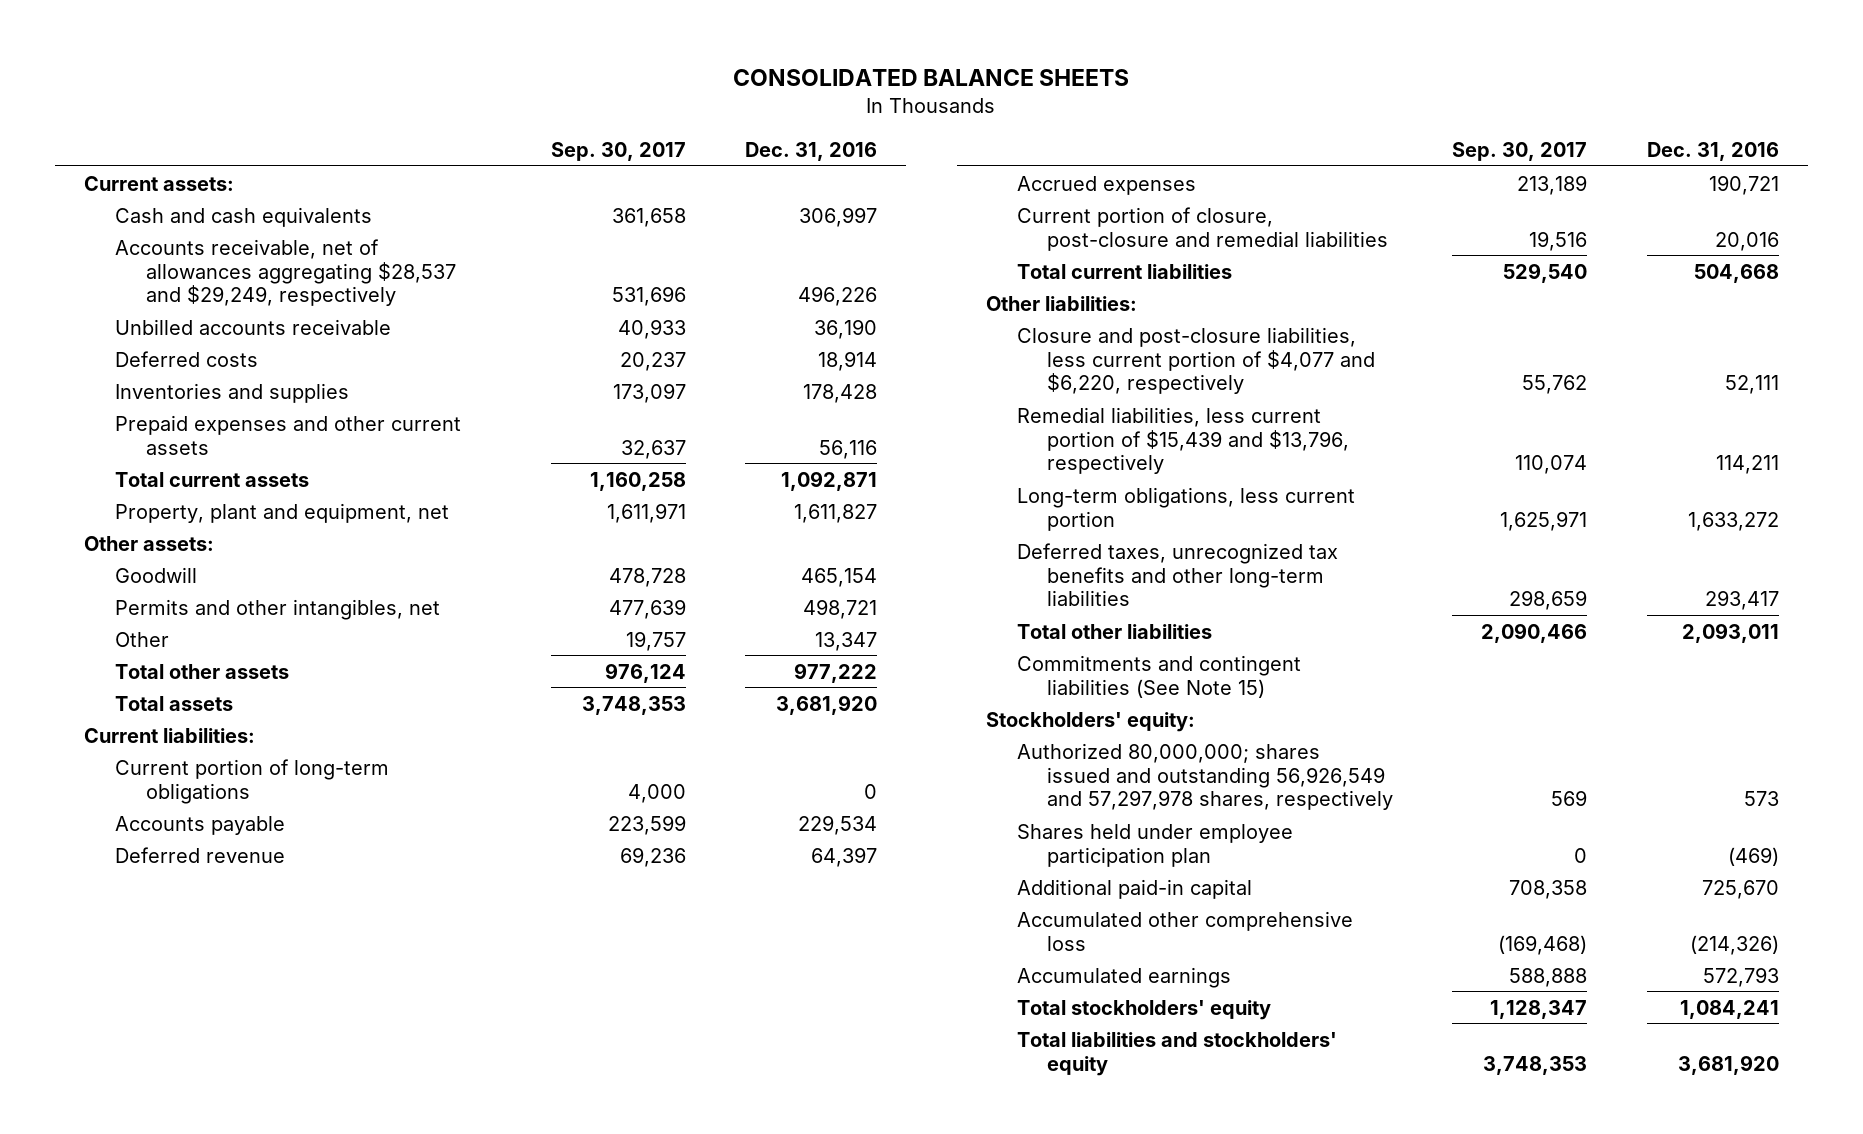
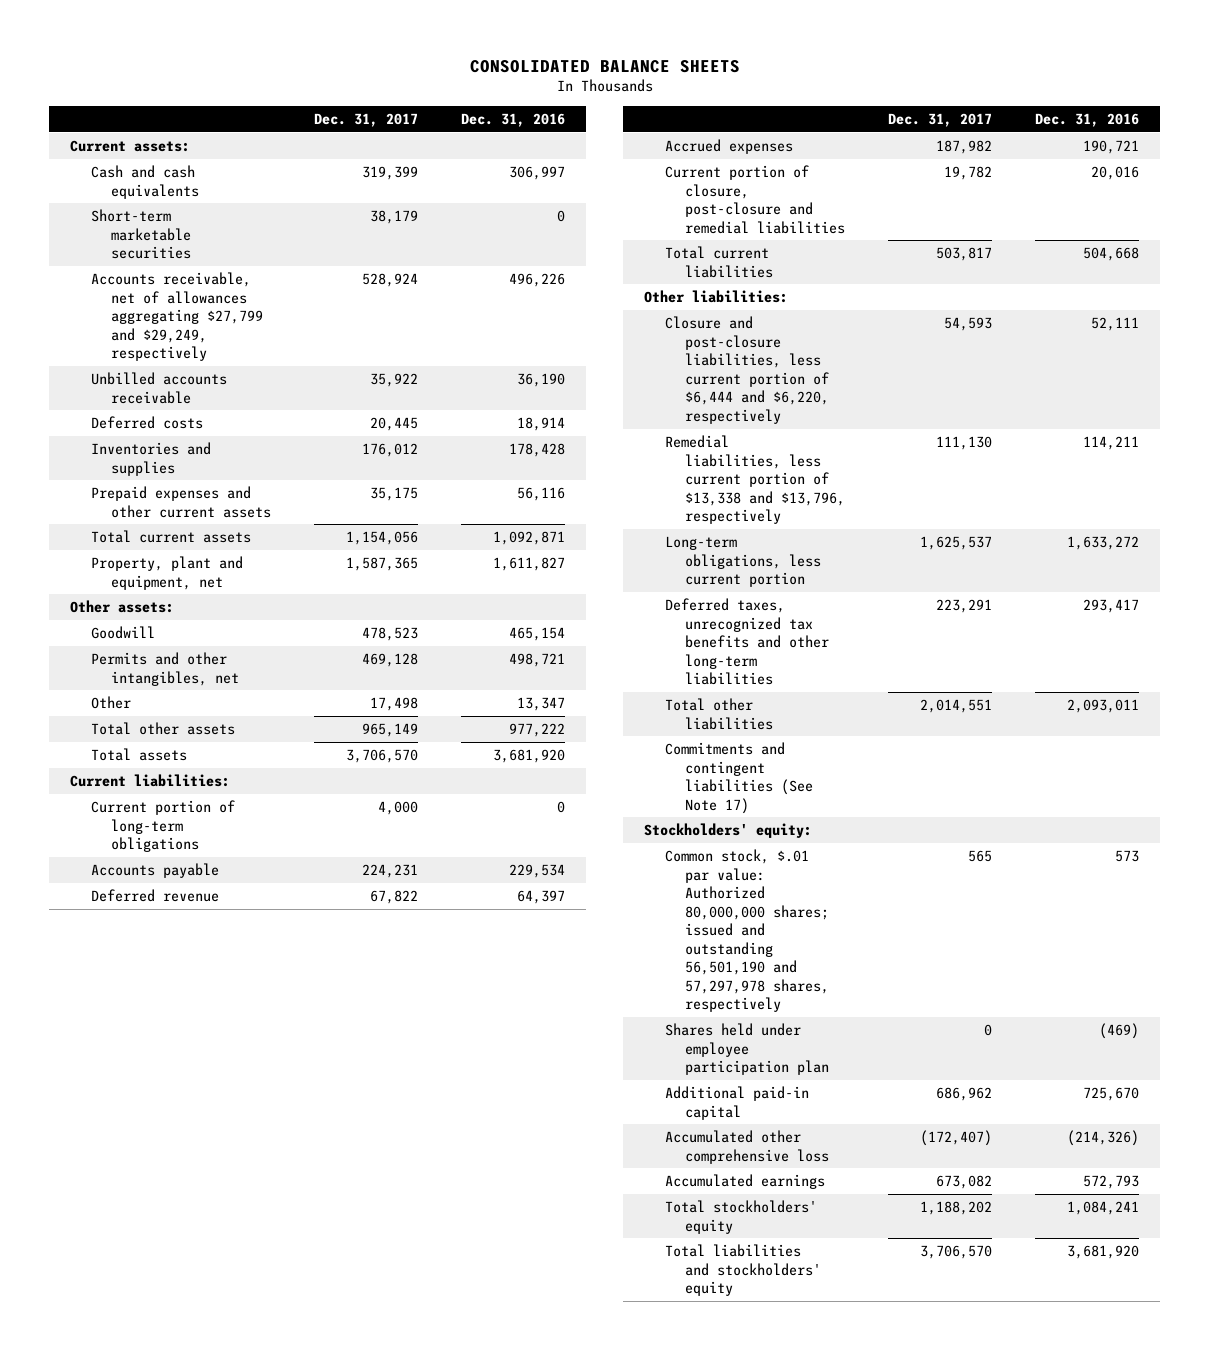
- | Sep. 30, 2017 | Dec. 31, 2016
+ | Dec. 31, 2017 | Dec. 31, 2016
- Accounts receivable, net of allowances aggregating $28,537 and $29,249, respectively | 531,696 | 496,226
+ Short-term marketable securities | 38,179 | 0
+ Accounts receivable, net of allowances aggregating $27,799 and $29,249, respectively | 528,924 | 496,226
- Closure and post-closure liabilities, less current portion of $4,077 and $6,220, respectively | 55,762 | 52,111
- Remedial liabilities, less current portion of $15,439 and $13,796, respectively | 110,074 | 114,211
+ Closure and post-closure liabilities, less current portion of $6,444 and $6,220, respectively | 54,593 | 52,111
+ Remedial liabilities, less current portion of $13,338 and $13,796, respectively | 111,130 | 114,211
- Commitments and contingent liabilities (See Note 15)
+ Commitments and contingent liabilities (See Note 17)
- Authorized 80,000,000; shares issued and outstanding 56,926,549 and 57,297,978 shares, respectively | 569 | 573
+ Common stock, $.01 par value: Authorized 80,000,000 shares; issued and outstanding 56,501,190 and 57,297,978 shares, respectively | 565 | 573

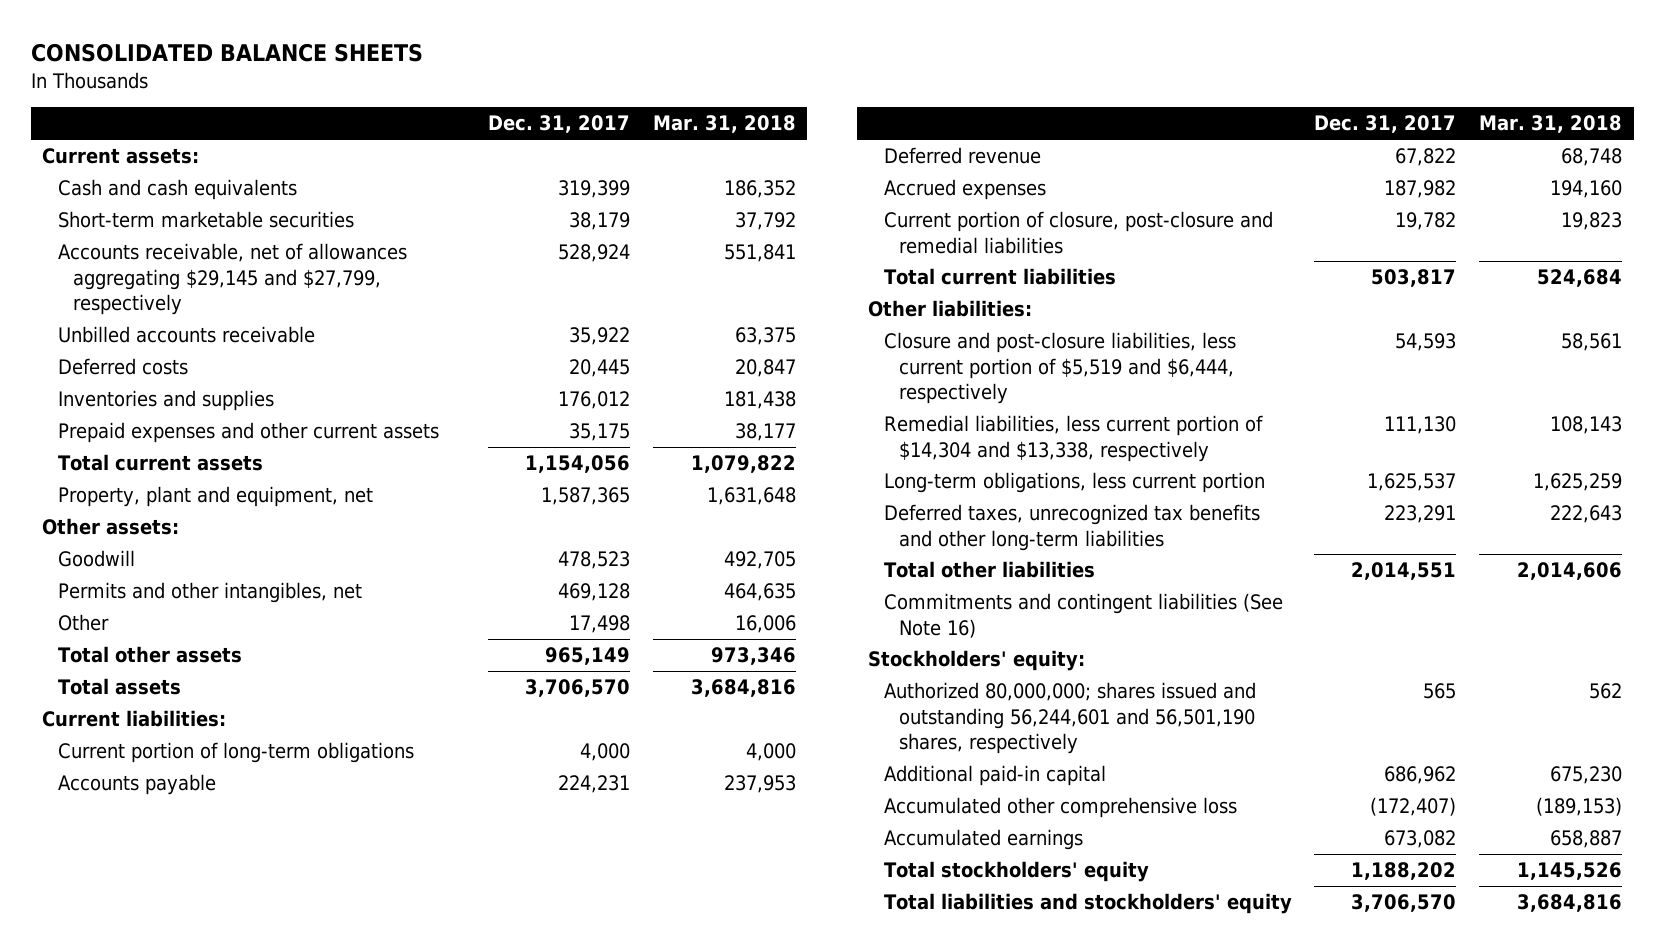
- | Dec. 31, 2017 | Dec. 31, 2016
+ | Dec. 31, 2017 | Mar. 31, 2018
- Accounts receivable, net of allowances aggregating $27,799 and $29,249, respectively | 528,924 | 496,226
+ Accounts receivable, net of allowances aggregating $29,145 and $27,799, respectively | 528,924 | 551,841
- Closure and post-closure liabilities, less current portion of $6,444 and $6,220, respectively | 54,593 | 52,111
- Remedial liabilities, less current portion of $13,338 and $13,796, respectively | 111,130 | 114,211
+ Closure and post-closure liabilities, less current portion of $5,519 and $6,444, respectively | 54,593 | 58,561
+ Remedial liabilities, less current portion of $14,304 and $13,338, respectively | 111,130 | 108,143
- Commitments and contingent liabilities (See Note 17)
+ Commitments and contingent liabilities (See Note 16)
- Common stock, $.01 par value: Authorized 80,000,000 shares; issued and outstanding 56,501,190 and 57,297,978 shares, respectively | 565 | 573
- Shares held under employee participation plan | 0 | (469)
+ Authorized 80,000,000; shares issued and outstanding 56,244,601 and 56,501,190 shares, respectively | 565 | 562

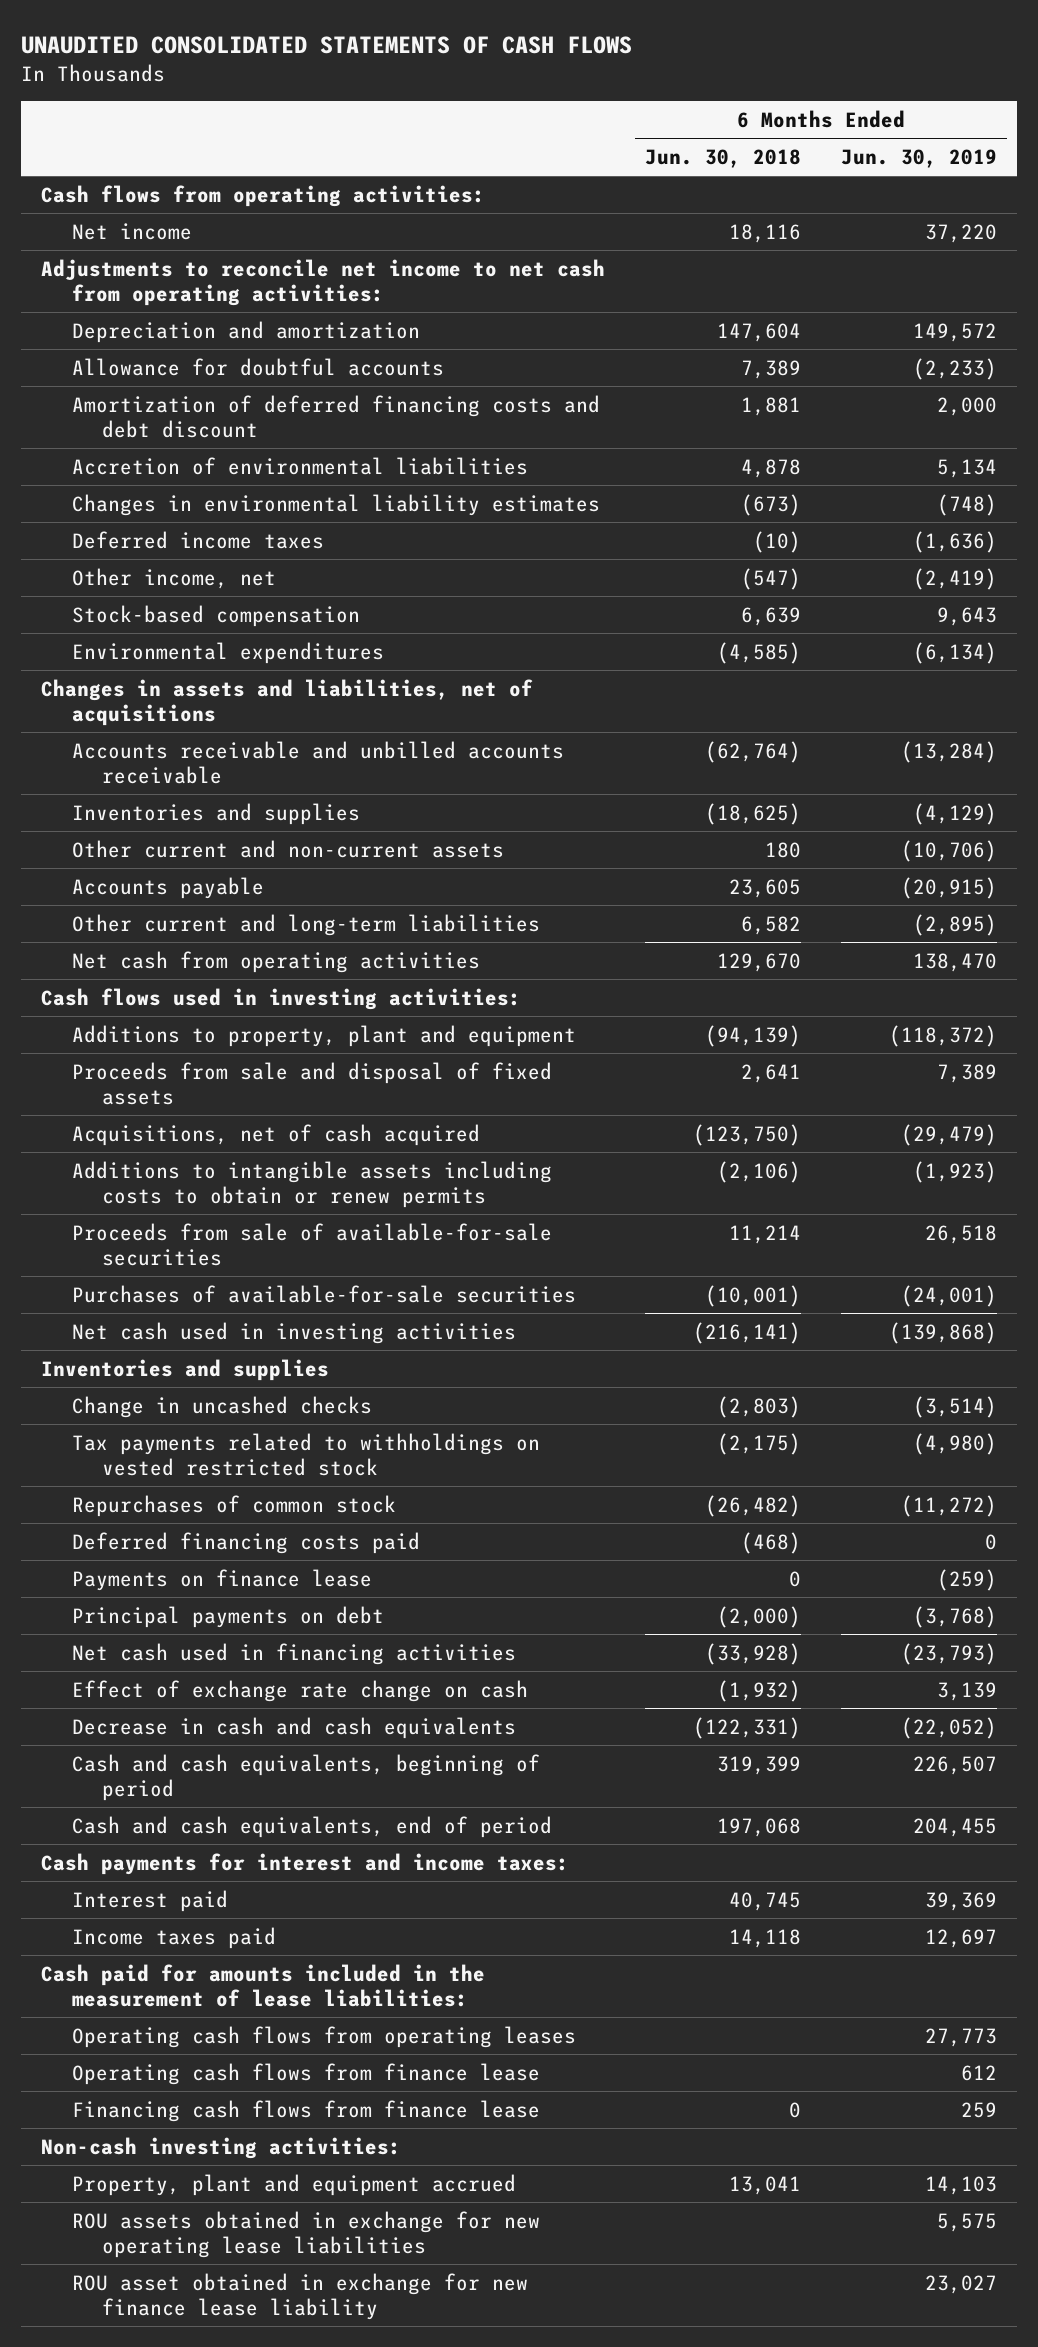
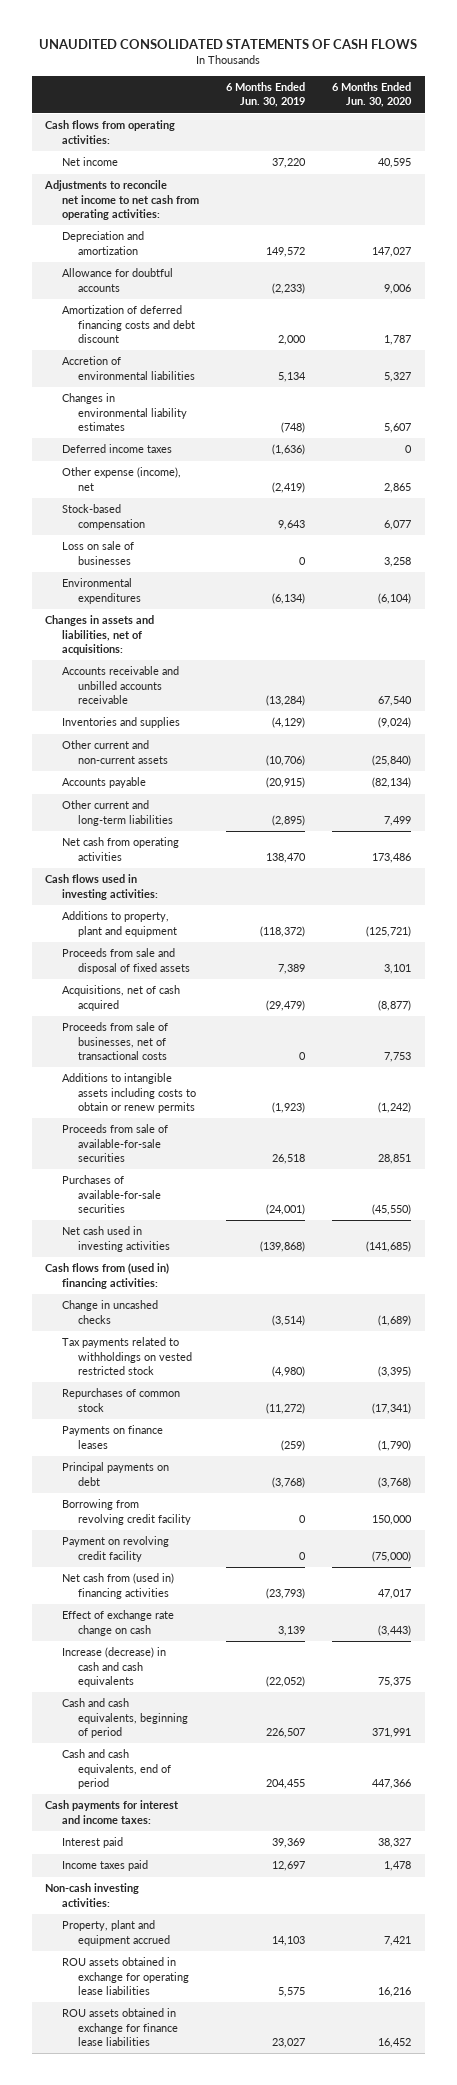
- | 6 Months Ended Jun. 30, 2018 | 6 Months Ended Jun. 30, 2019
+ | 6 Months Ended Jun. 30, 2019 | 6 Months Ended Jun. 30, 2020
- Other income, net | (547) | (2,419)
+ Other expense (income), net | (2,419) | 2,865
+ Loss on sale of businesses | 0 | 3,258
- Changes in assets and liabilities, net of acquisitions
+ Changes in assets and liabilities, net of acquisitions:
+ Proceeds from sale of businesses, net of transactional costs | 0 | 7,753
- Inventories and supplies
+ Cash flows from (used in) financing activities:
- Deferred financing costs paid | (468) | 0
- Payments on finance lease | 0 | (259)
+ Payments on finance leases | (259) | (1,790)
- Net cash used in financing activities | (33,928) | (23,793)
+ Borrowing from revolving credit facility | 0 | 150,000
+ Payment on revolving credit facility | 0 | (75,000)
+ Net cash from (used in) financing activities | (23,793) | 47,017
- Decrease in cash and cash equivalents | (122,331) | (22,052)
+ Increase (decrease) in cash and cash equivalents | (22,052) | 75,375
- Cash paid for amounts included in the measurement of lease liabilities:
- Operating cash flows from operating leases | | 27,773
- Operating cash flows from finance lease | | 612
- Financing cash flows from finance lease | 0 | 259
- ROU assets obtained in exchange for new operating lease liabilities | | 5,575
- ROU asset obtained in exchange for new finance lease liability | | 23,027
+ ROU assets obtained in exchange for operating lease liabilities | 5,575 | 16,216
+ ROU assets obtained in exchange for finance lease liabilities | 23,027 | 16,452

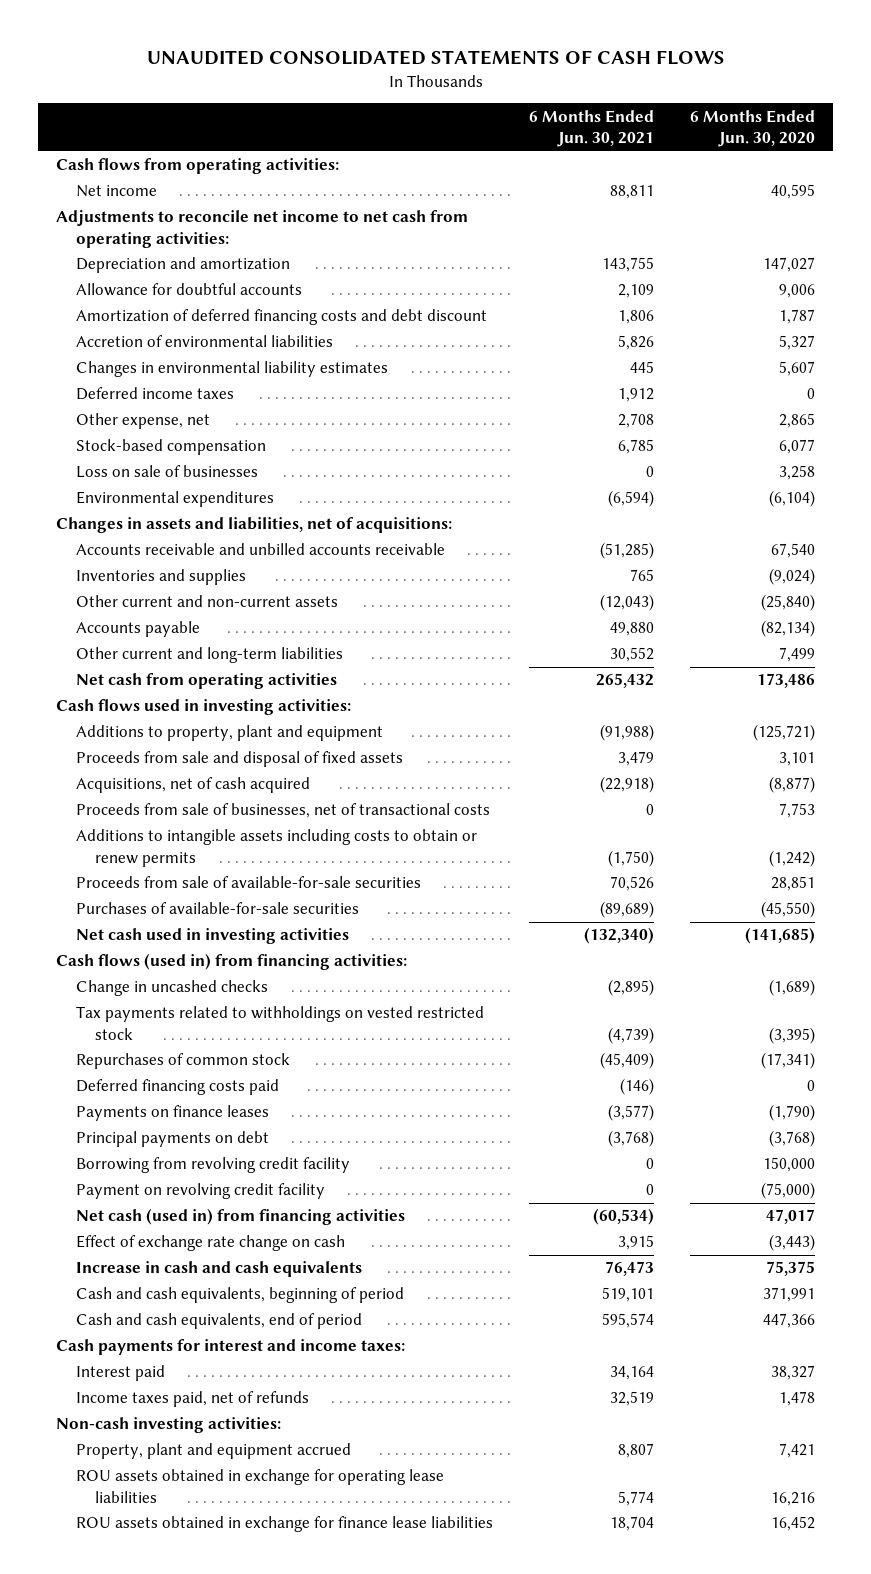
- | 6 Months Ended Jun. 30, 2019 | 6 Months Ended Jun. 30, 2020
+ | 6 Months Ended Jun. 30, 2021 | 6 Months Ended Jun. 30, 2020
- Other expense (income), net | (2,419) | 2,865
+ Other expense, net | 2,708 | 2,865
- Cash flows from (used in) financing activities:
+ Cash flows (used in) from financing activities:
+ Deferred financing costs paid | (146) | 0
- Net cash from (used in) financing activities | (23,793) | 47,017
+ Net cash (used in) from financing activities | (60,534) | 47,017
- Increase (decrease) in cash and cash equivalents | (22,052) | 75,375
+ Increase in cash and cash equivalents | 76,473 | 75,375
- Income taxes paid | 12,697 | 1,478
+ Income taxes paid, net of refunds | 32,519 | 1,478

